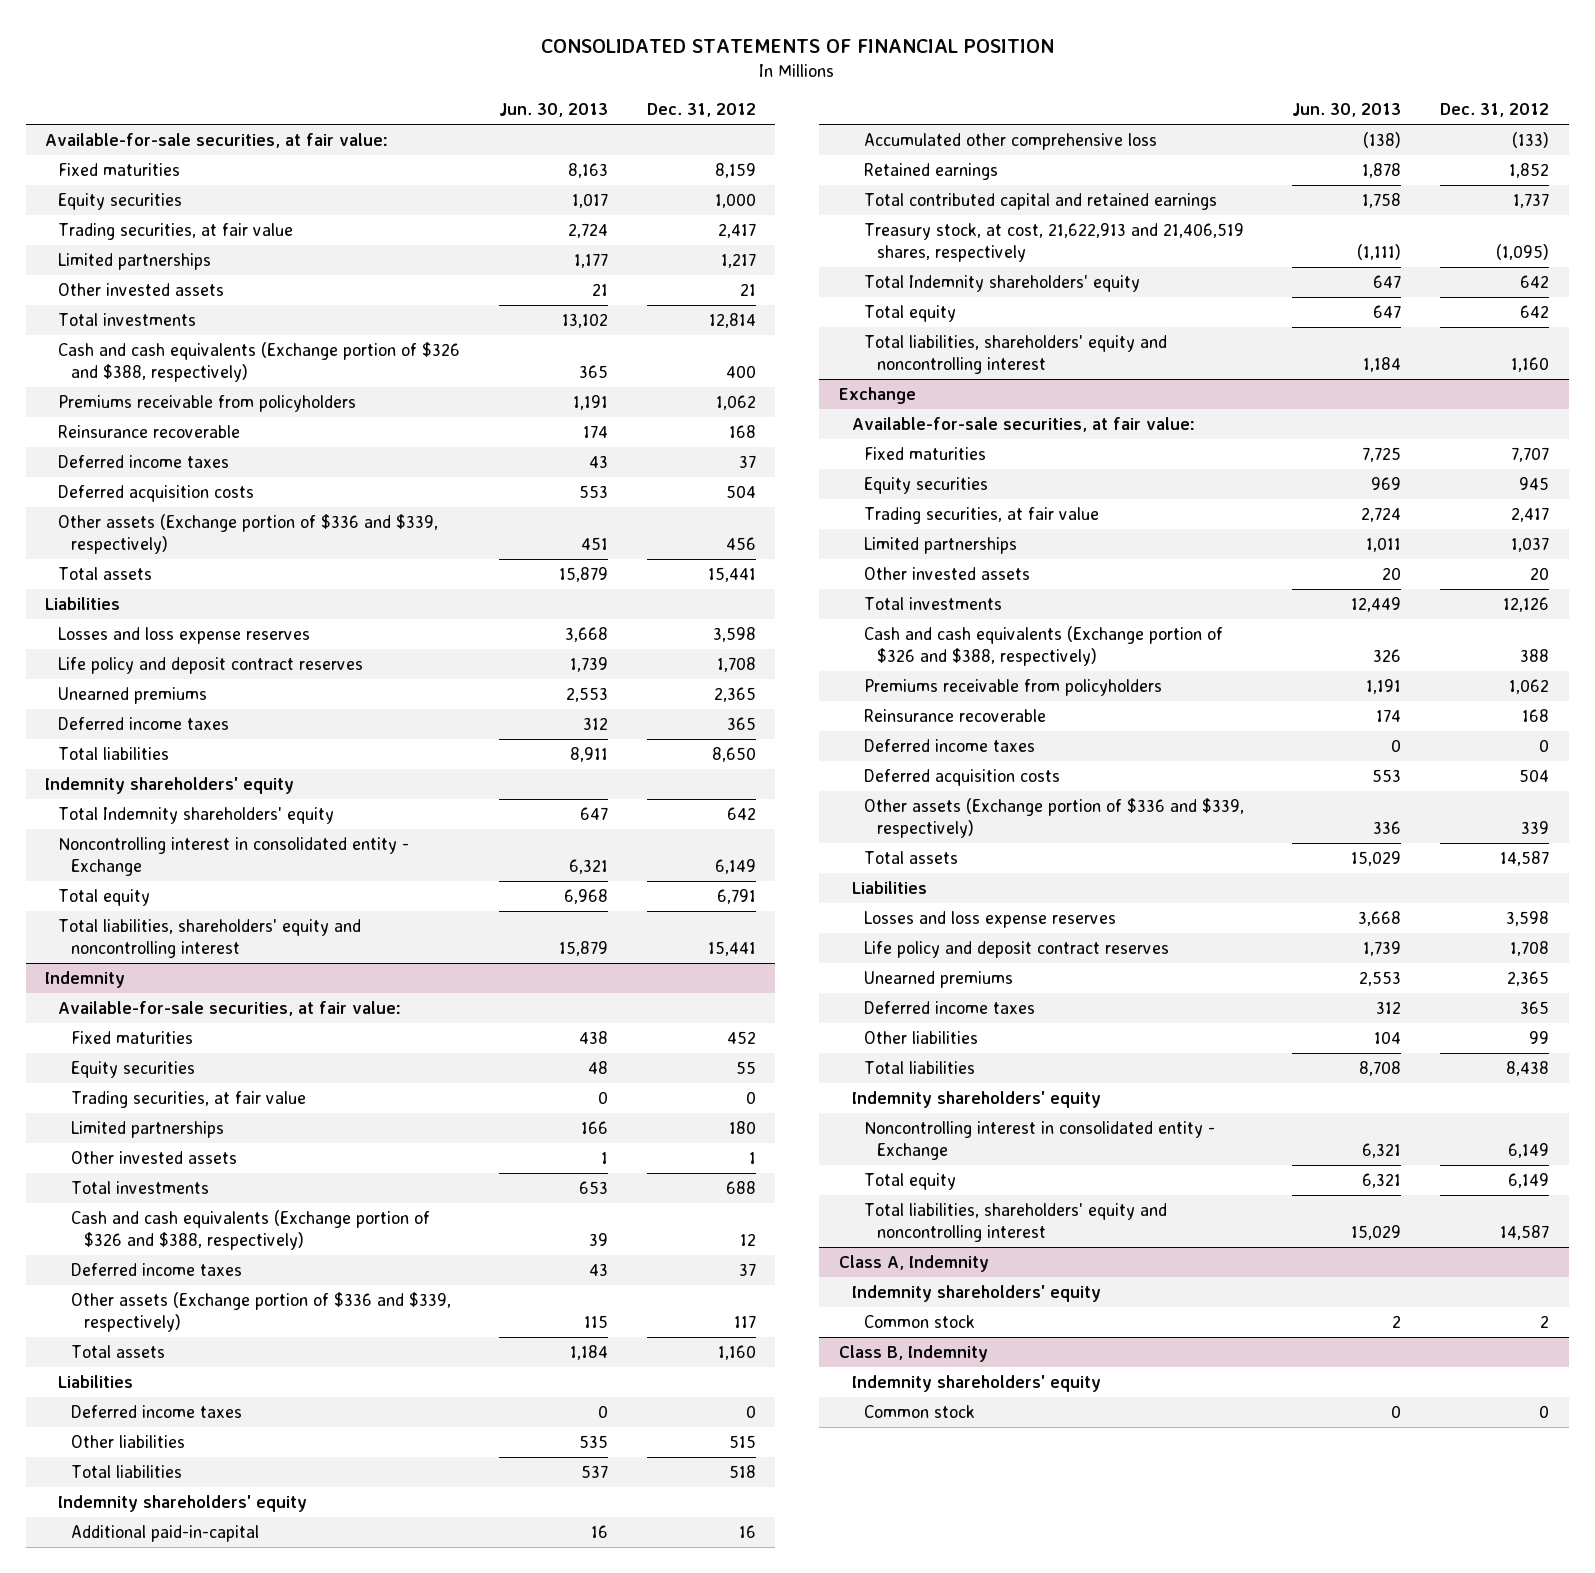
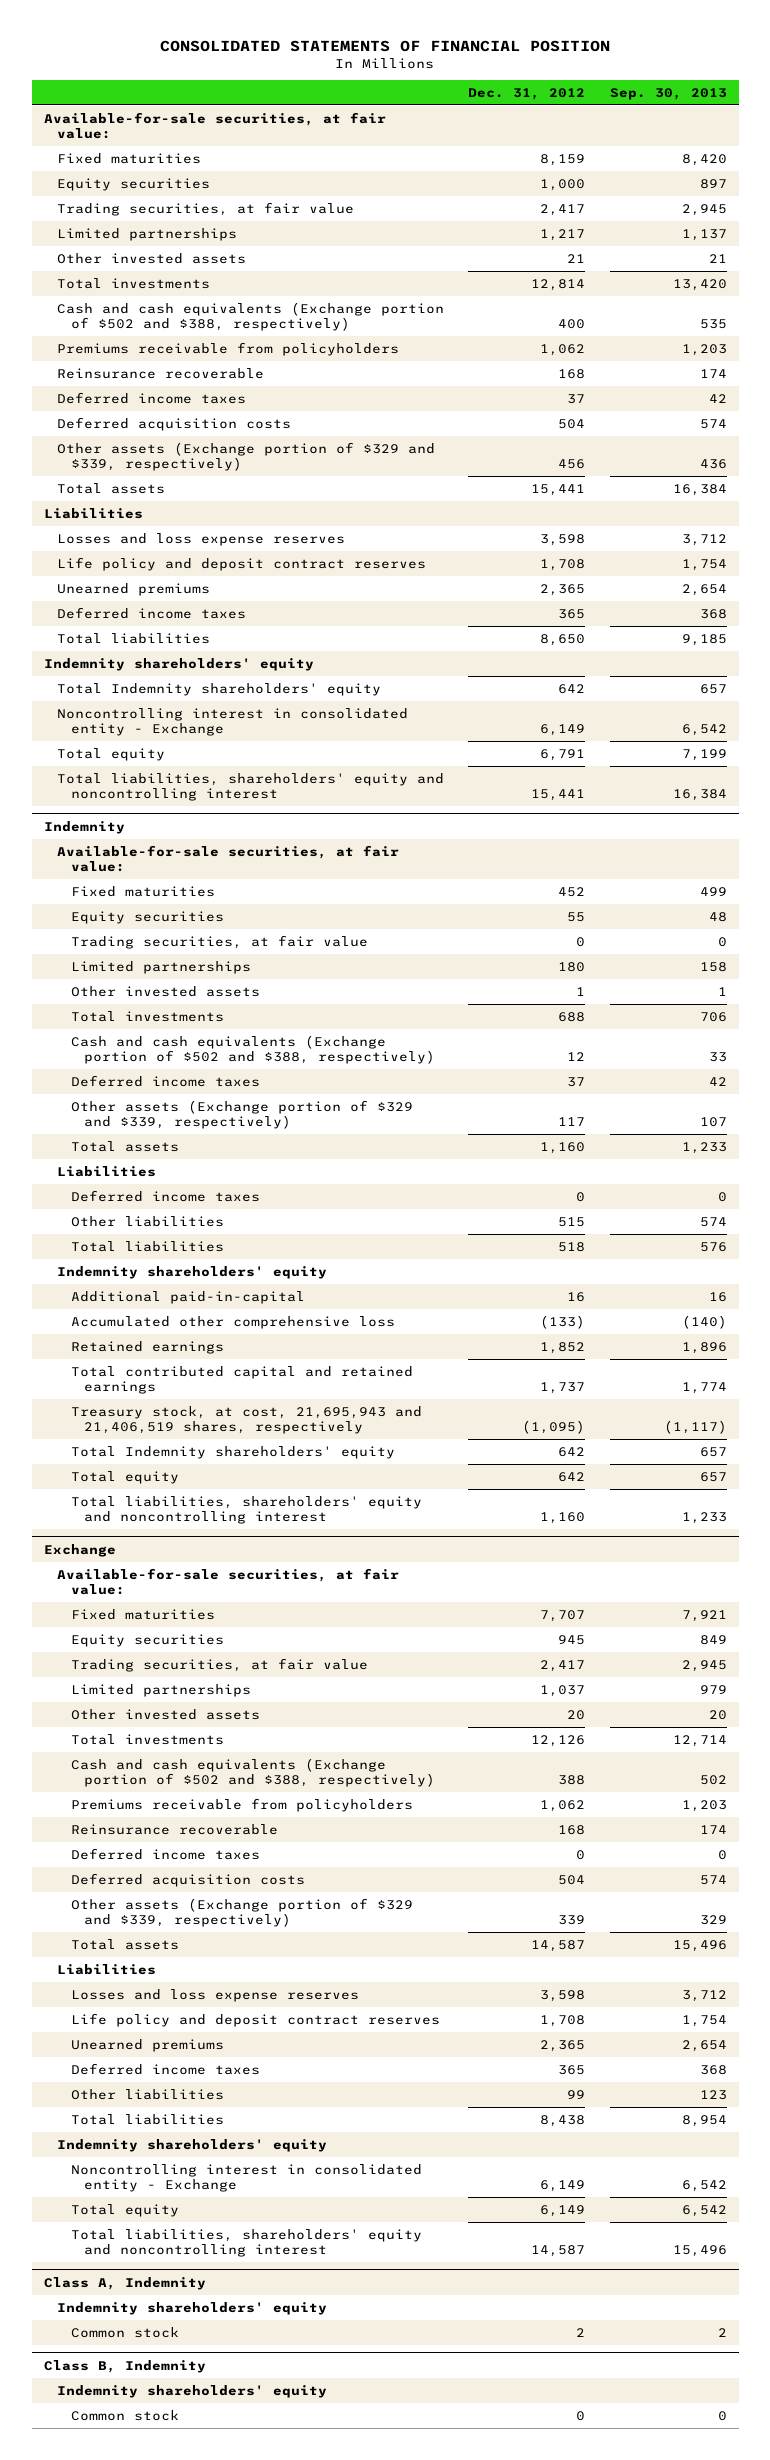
- | Jun. 30, 2013 | Dec. 31, 2012
+ | Dec. 31, 2012 | Sep. 30, 2013
- Cash and cash equivalents (Exchange portion of $326 and $388, respectively) | 365 | 400
+ Cash and cash equivalents (Exchange portion of $502 and $388, respectively) | 400 | 535
- Other assets (Exchange portion of $336 and $339, respectively) | 451 | 456
+ Other assets (Exchange portion of $329 and $339, respectively) | 456 | 436
@ Indemnity
- Cash and cash equivalents (Exchange portion of $326 and $388, respectively) | 39 | 12
+ Cash and cash equivalents (Exchange portion of $502 and $388, respectively) | 12 | 33
- Other assets (Exchange portion of $336 and $339, respectively) | 115 | 117
+ Other assets (Exchange portion of $329 and $339, respectively) | 117 | 107
- Treasury stock, at cost, 21,622,913 and 21,406,519 shares, respectively | (1,111) | (1,095)
+ Treasury stock, at cost, 21,695,943 and 21,406,519 shares, respectively | (1,095) | (1,117)
@ Exchange
- Cash and cash equivalents (Exchange portion of $326 and $388, respectively) | 326 | 388
+ Cash and cash equivalents (Exchange portion of $502 and $388, respectively) | 388 | 502
- Other assets (Exchange portion of $336 and $339, respectively) | 336 | 339
+ Other assets (Exchange portion of $329 and $339, respectively) | 339 | 329

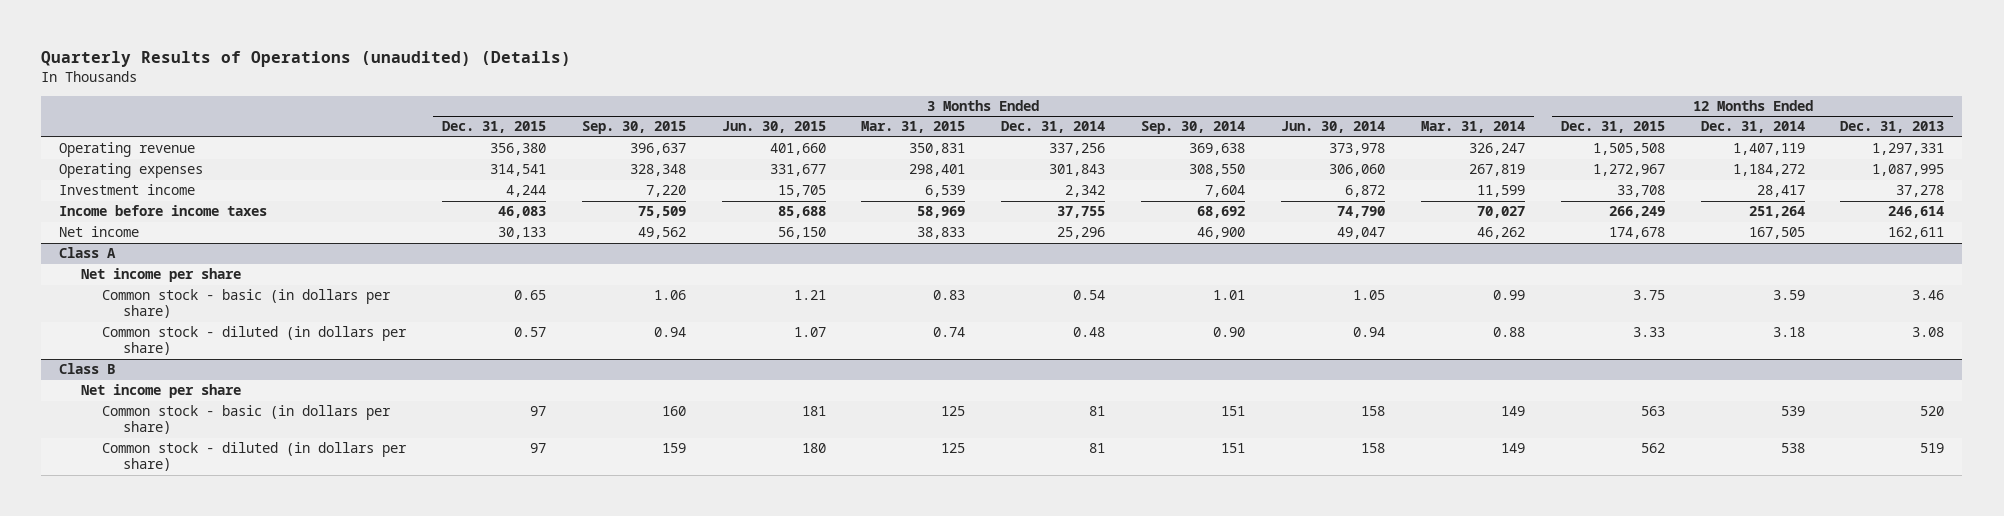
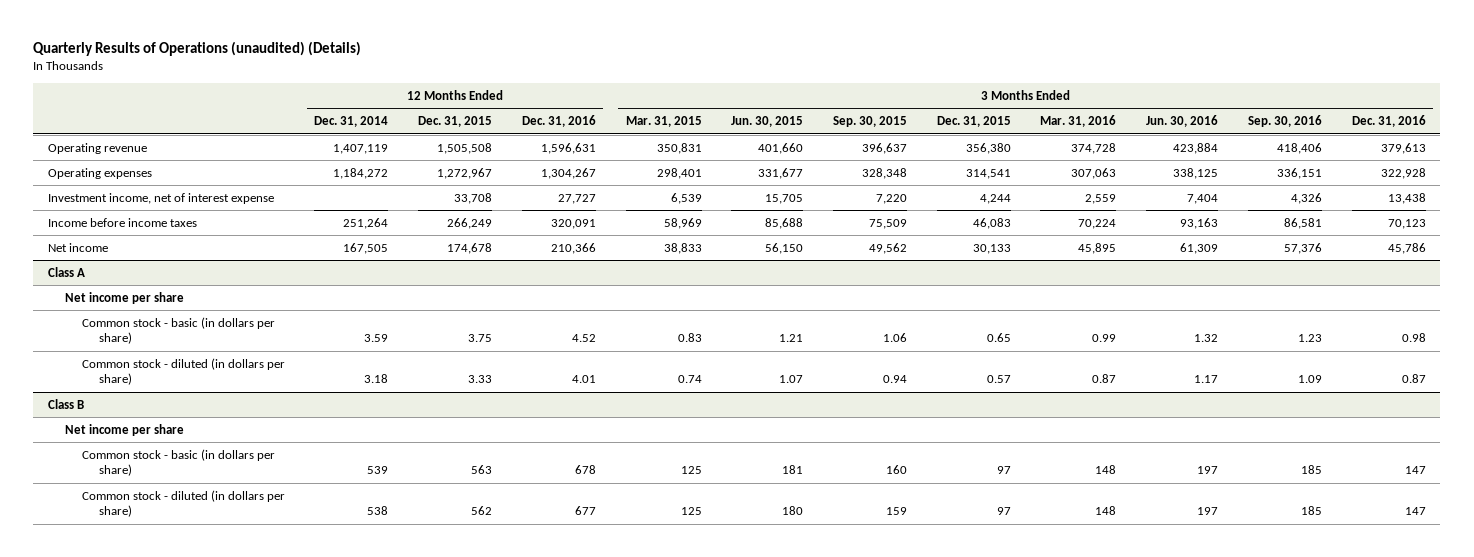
- | 3 Months Ended Dec. 31, 2015 | 3 Months Ended Sep. 30, 2015 | 3 Months Ended Jun. 30, 2015 | 3 Months Ended Mar. 31, 2015 | 3 Months Ended Dec. 31, 2014 | 3 Months Ended Sep. 30, 2014 | 3 Months Ended Jun. 30, 2014 | 3 Months Ended Mar. 31, 2014 | 12 Months Ended Dec. 31, 2015 | 12 Months Ended Dec. 31, 2014 | 12 Months Ended Dec. 31, 2013
+ | 12 Months Ended Dec. 31, 2014 | 12 Months Ended Dec. 31, 2015 | 12 Months Ended Dec. 31, 2016 | 3 Months Ended Mar. 31, 2015 | 3 Months Ended Jun. 30, 2015 | 3 Months Ended Sep. 30, 2015 | 3 Months Ended Dec. 31, 2015 | 3 Months Ended Mar. 31, 2016 | 3 Months Ended Jun. 30, 2016 | 3 Months Ended Sep. 30, 2016 | 3 Months Ended Dec. 31, 2016
- Investment income | 4,244 | 7,220 | 15,705 | 6,539 | 2,342 | 7,604 | 6,872 | 11,599 | 33,708 | 28,417 | 37,278
+ Investment income, net of interest expense | | 33,708 | 27,727 | 6,539 | 15,705 | 7,220 | 4,244 | 2,559 | 7,404 | 4,326 | 13,438

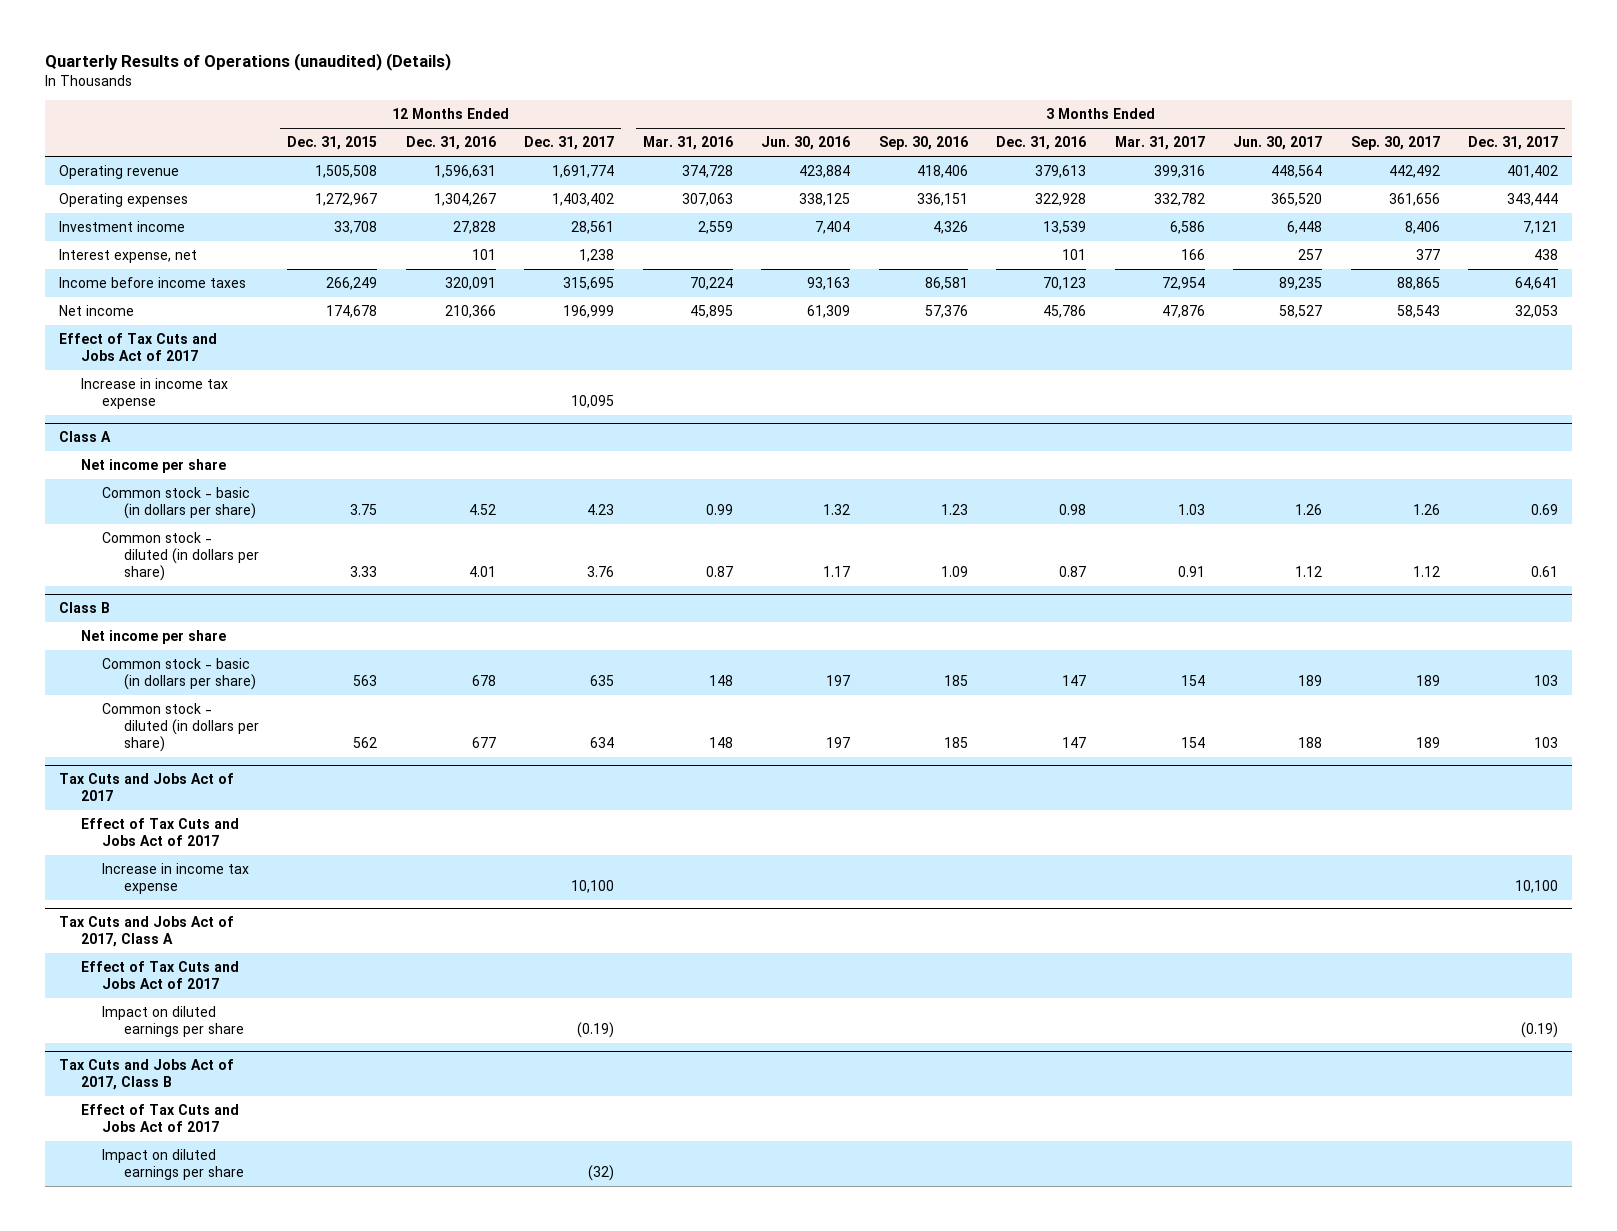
- | 12 Months Ended Dec. 31, 2014 | 12 Months Ended Dec. 31, 2015 | 12 Months Ended Dec. 31, 2016 | 3 Months Ended Mar. 31, 2015 | 3 Months Ended Jun. 30, 2015 | 3 Months Ended Sep. 30, 2015 | 3 Months Ended Dec. 31, 2015 | 3 Months Ended Mar. 31, 2016 | 3 Months Ended Jun. 30, 2016 | 3 Months Ended Sep. 30, 2016 | 3 Months Ended Dec. 31, 2016
+ | 12 Months Ended Dec. 31, 2015 | 12 Months Ended Dec. 31, 2016 | 12 Months Ended Dec. 31, 2017 | 3 Months Ended Mar. 31, 2016 | 3 Months Ended Jun. 30, 2016 | 3 Months Ended Sep. 30, 2016 | 3 Months Ended Dec. 31, 2016 | 3 Months Ended Mar. 31, 2017 | 3 Months Ended Jun. 30, 2017 | 3 Months Ended Sep. 30, 2017 | 3 Months Ended Dec. 31, 2017
- Investment income, net of interest expense | | 33,708 | 27,727 | 6,539 | 15,705 | 7,220 | 4,244 | 2,559 | 7,404 | 4,326 | 13,438
+ Investment income | 33,708 | 27,828 | 28,561 | 2,559 | 7,404 | 4,326 | 13,539 | 6,586 | 6,448 | 8,406 | 7,121
+ Interest expense, net | | 101 | 1,238 | | | | 101 | 166 | 257 | 377 | 438
+ Effect of Tax Cuts and Jobs Act of 2017
+ Increase in income tax expense | | | 10,095 | | | | | | | |
+ Tax Cuts and Jobs Act of 2017
+ Effect of Tax Cuts and Jobs Act of 2017
+ Increase in income tax expense | | | 10,100 | | | | | | | | 10,100
+ Tax Cuts and Jobs Act of 2017, Class A
+ Effect of Tax Cuts and Jobs Act of 2017
+ Impact on diluted earnings per share | | | (0.19) | | | | | | | | (0.19)
+ Tax Cuts and Jobs Act of 2017, Class B
+ Effect of Tax Cuts and Jobs Act of 2017
+ Impact on diluted earnings per share | | | (32) | | | | | | | |

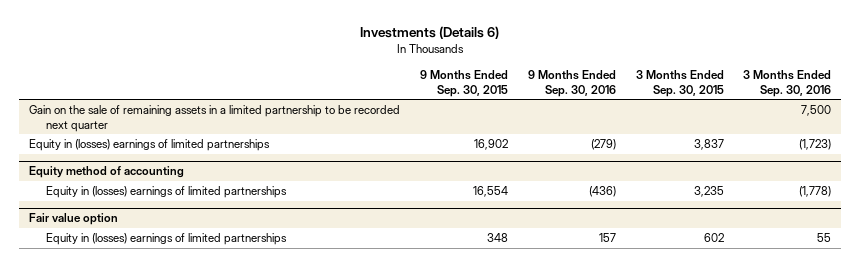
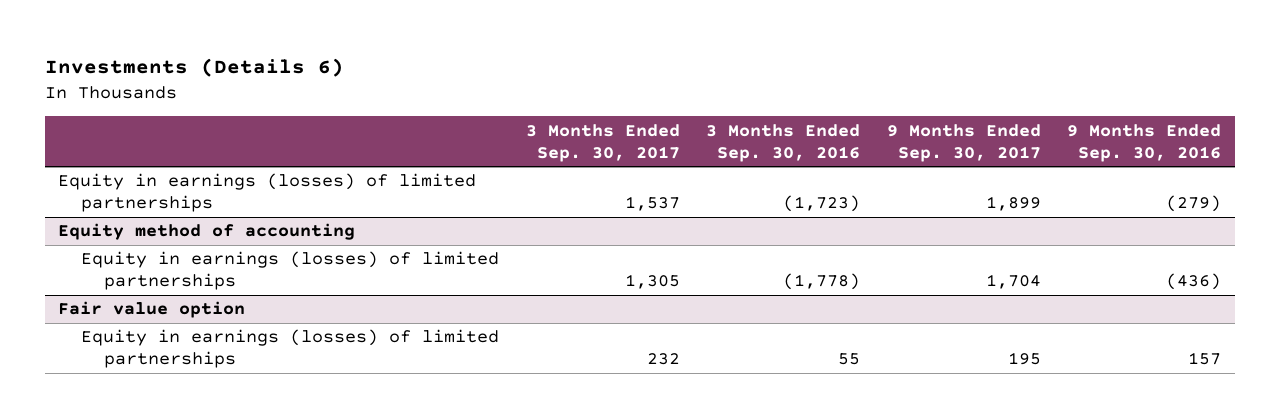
- | 9 Months Ended Sep. 30, 2015 | 9 Months Ended Sep. 30, 2016 | 3 Months Ended Sep. 30, 2015 | 3 Months Ended Sep. 30, 2016
+ | 3 Months Ended Sep. 30, 2017 | 3 Months Ended Sep. 30, 2016 | 9 Months Ended Sep. 30, 2017 | 9 Months Ended Sep. 30, 2016
- Gain on the sale of remaining assets in a limited partnership to be recorded next quarter | | | | 7,500
- Equity in (losses) earnings of limited partnerships | 16,902 | (279) | 3,837 | (1,723)
+ Equity in earnings (losses) of limited partnerships | 1,537 | (1,723) | 1,899 | (279)
@ Equity method of accounting
- Equity in (losses) earnings of limited partnerships | 16,554 | (436) | 3,235 | (1,778)
+ Equity in earnings (losses) of limited partnerships | 1,305 | (1,778) | 1,704 | (436)
@ Fair value option
- Equity in (losses) earnings of limited partnerships | 348 | 157 | 602 | 55
+ Equity in earnings (losses) of limited partnerships | 232 | 55 | 195 | 157

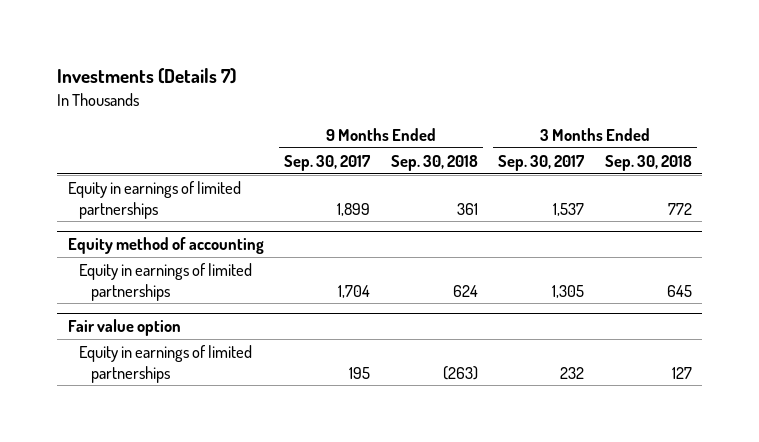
- Investments (Details 6)
+ Investments (Details 7)
- | 3 Months Ended Sep. 30, 2017 | 3 Months Ended Sep. 30, 2016 | 9 Months Ended Sep. 30, 2017 | 9 Months Ended Sep. 30, 2016
+ | 9 Months Ended Sep. 30, 2017 | 9 Months Ended Sep. 30, 2018 | 3 Months Ended Sep. 30, 2017 | 3 Months Ended Sep. 30, 2018
- Equity in earnings (losses) of limited partnerships | 1,537 | (1,723) | 1,899 | (279)
+ Equity in earnings of limited partnerships | 1,899 | 361 | 1,537 | 772
@ Equity method of accounting
- Equity in earnings (losses) of limited partnerships | 1,305 | (1,778) | 1,704 | (436)
+ Equity in earnings of limited partnerships | 1,704 | 624 | 1,305 | 645
@ Fair value option
- Equity in earnings (losses) of limited partnerships | 232 | 55 | 195 | 157
+ Equity in earnings of limited partnerships | 195 | (263) | 232 | 127

